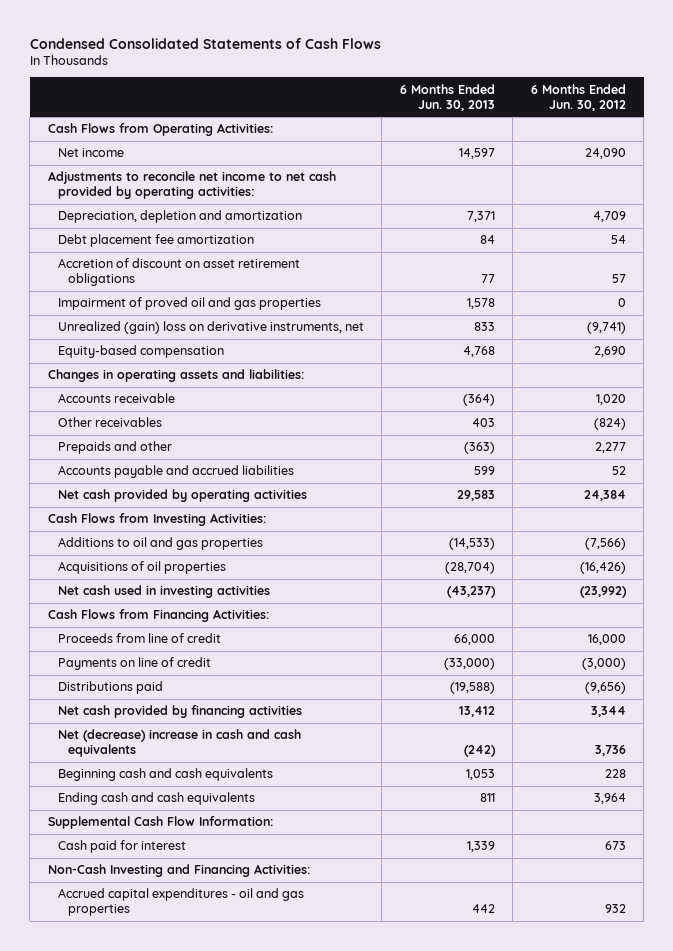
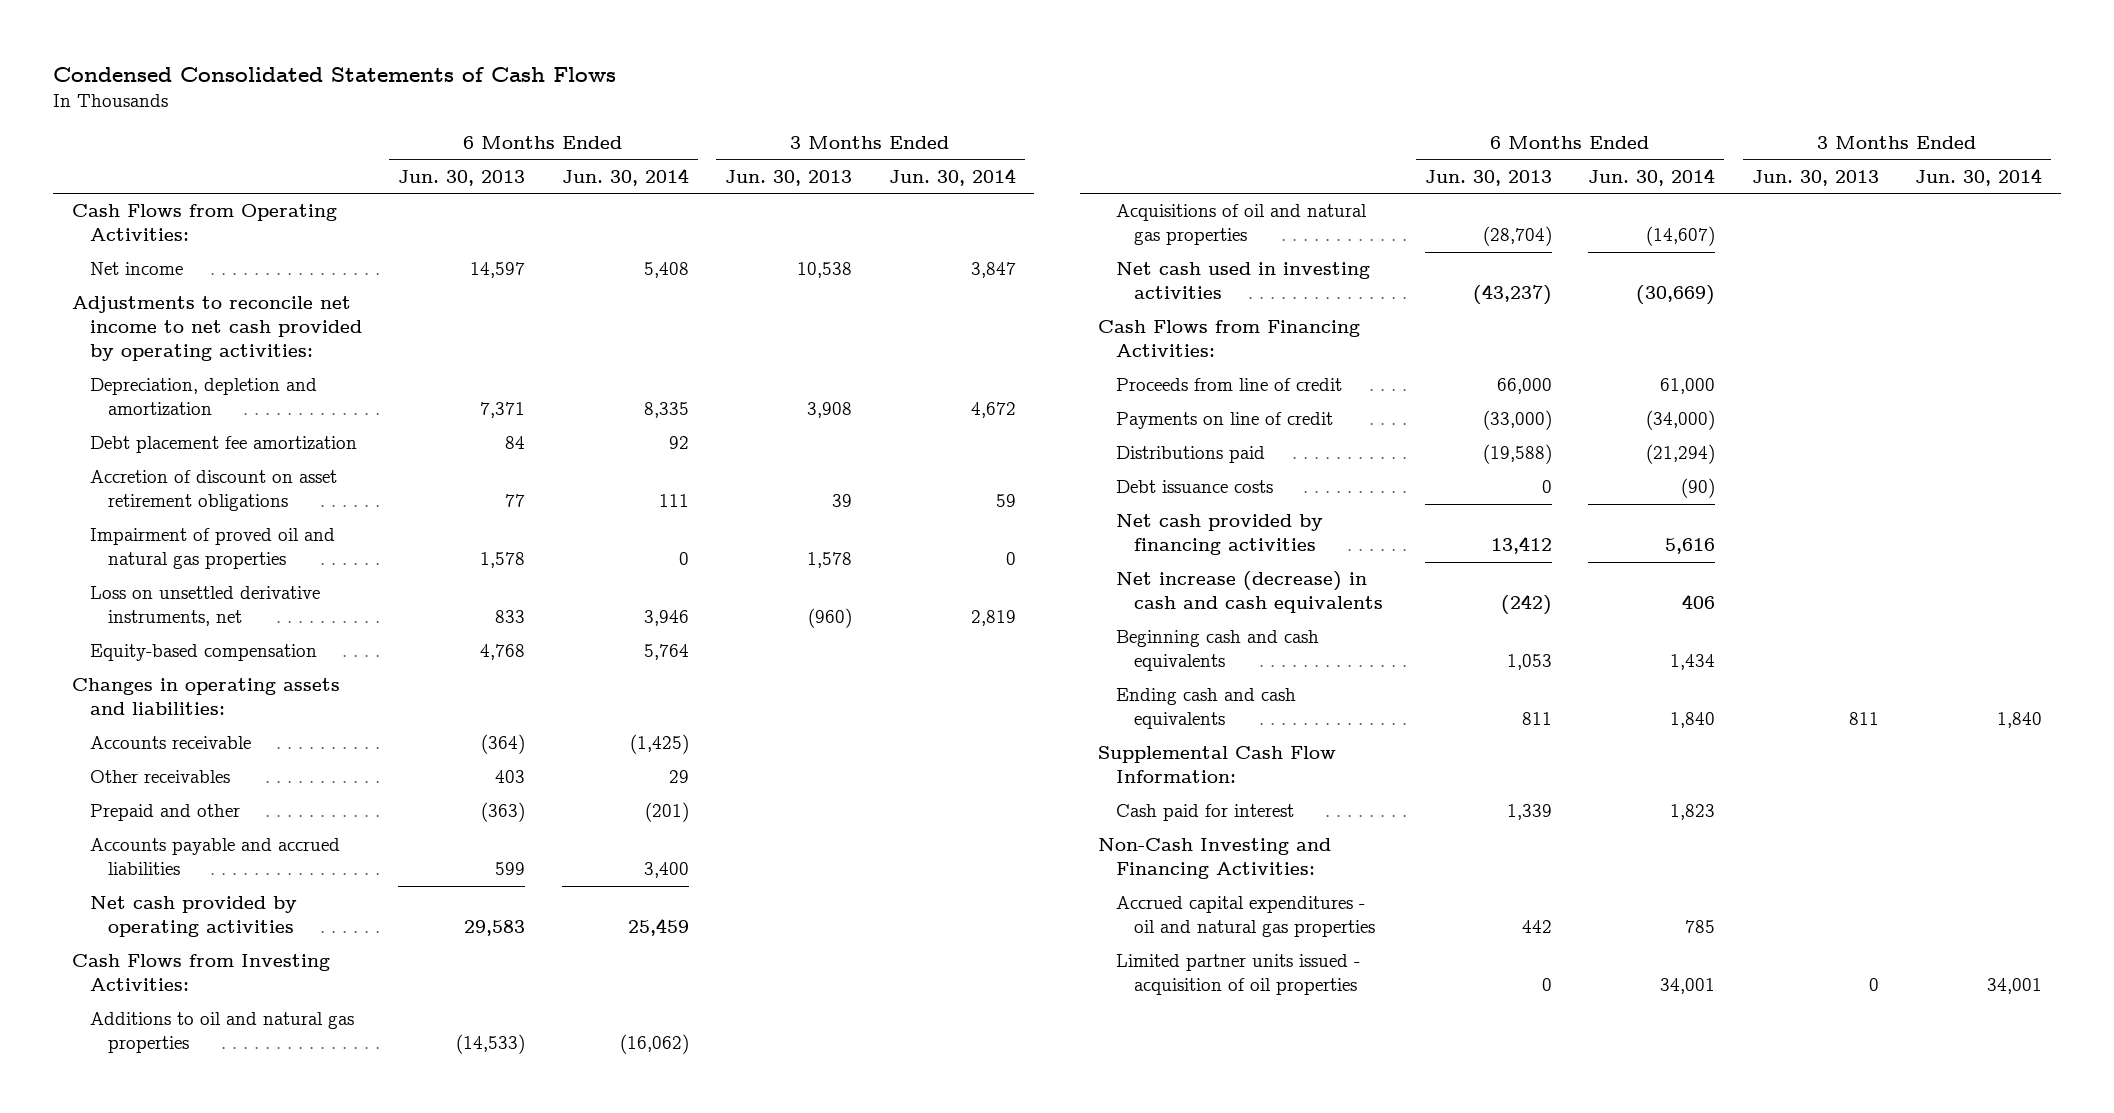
- | 6 Months Ended Jun. 30, 2013 | 6 Months Ended Jun. 30, 2012
+ | 6 Months Ended Jun. 30, 2013 | 6 Months Ended Jun. 30, 2014 | 3 Months Ended Jun. 30, 2013 | 3 Months Ended Jun. 30, 2014
- Impairment of proved oil and gas properties | 1,578 | 0
- Unrealized (gain) loss on derivative instruments, net | 833 | (9,741)
+ Impairment of proved oil and natural gas properties | 1,578 | 0 | 1,578 | 0
+ Loss on unsettled derivative instruments, net | 833 | 3,946 | (960) | 2,819
- Prepaids and other | (363) | 2,277
+ Prepaid and other | (363) | (201) | |
- Additions to oil and gas properties | (14,533) | (7,566)
- Acquisitions of oil properties | (28,704) | (16,426)
+ Additions to oil and natural gas properties | (14,533) | (16,062) | |
+ Acquisitions of oil and natural gas properties | (28,704) | (14,607) | |
+ Debt issuance costs | 0 | (90) | |
- Net (decrease) increase in cash and cash equivalents | (242) | 3,736
+ Net increase (decrease) in cash and cash equivalents | (242) | 406 | |
- Accrued capital expenditures - oil and gas properties | 442 | 932
+ Accrued capital expenditures - oil and natural gas properties | 442 | 785 | |
+ Limited partner units issued - acquisition of oil properties | 0 | 34,001 | 0 | 34,001

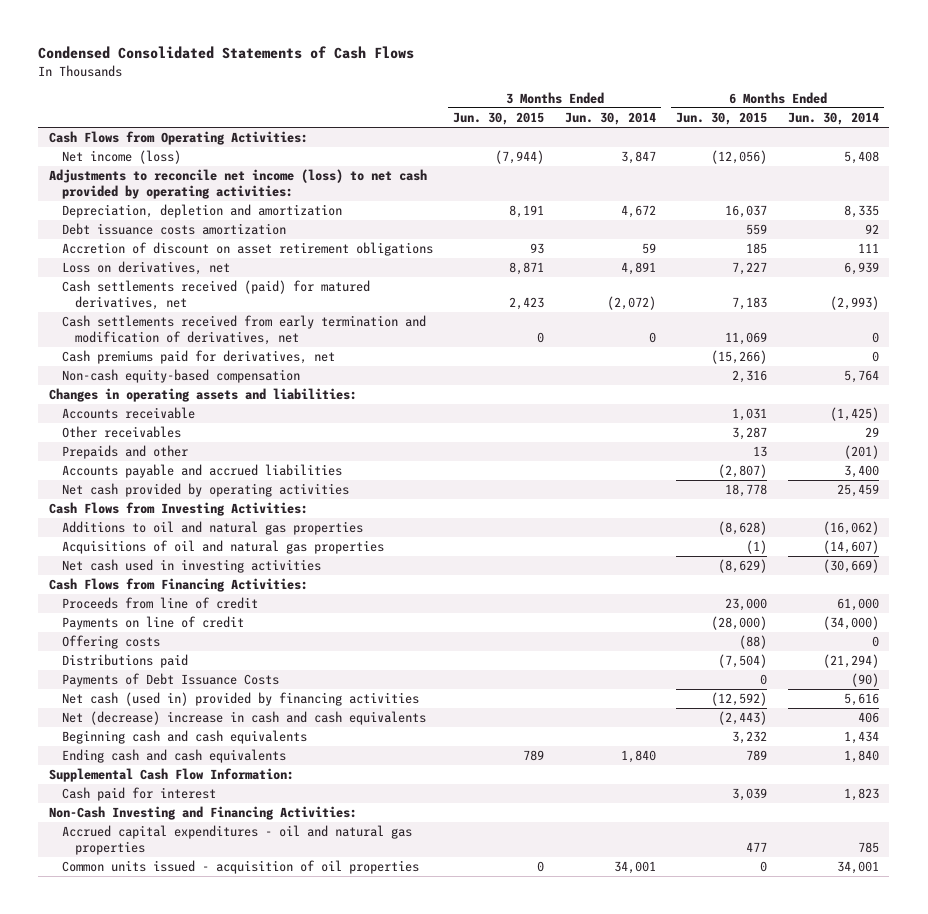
- | 6 Months Ended Jun. 30, 2013 | 6 Months Ended Jun. 30, 2014 | 3 Months Ended Jun. 30, 2013 | 3 Months Ended Jun. 30, 2014
+ | 3 Months Ended Jun. 30, 2015 | 3 Months Ended Jun. 30, 2014 | 6 Months Ended Jun. 30, 2015 | 6 Months Ended Jun. 30, 2014
- Net income | 14,597 | 5,408 | 10,538 | 3,847
- Adjustments to reconcile net income to net cash provided by operating activities:
+ Net income (loss) | (7,944) | 3,847 | (12,056) | 5,408
+ Adjustments to reconcile net income (loss) to net cash provided by operating activities:
- Debt placement fee amortization | 84 | 92 | |
+ Debt issuance costs amortization | | | 559 | 92
- Impairment of proved oil and natural gas properties | 1,578 | 0 | 1,578 | 0
- Loss on unsettled derivative instruments, net | 833 | 3,946 | (960) | 2,819
- Equity-based compensation | 4,768 | 5,764 | |
+ Loss on derivatives, net | 8,871 | 4,891 | 7,227 | 6,939
+ Cash settlements received (paid) for matured derivatives, net | 2,423 | (2,072) | 7,183 | (2,993)
+ Cash settlements received from early termination and modification of derivatives, net | 0 | 0 | 11,069 | 0
+ Cash premiums paid for derivatives, net | | | (15,266) | 0
+ Non-cash equity-based compensation | | | 2,316 | 5,764
- Prepaid and other | (363) | (201) | |
+ Prepaids and other | | | 13 | (201)
+ Offering costs | | | (88) | 0
- Debt issuance costs | 0 | (90) | |
- Net cash provided by financing activities | 13,412 | 5,616 | |
- Net increase (decrease) in cash and cash equivalents | (242) | 406 | |
+ Payments of Debt Issuance Costs | | | 0 | (90)
+ Net cash (used in) provided by financing activities | | | (12,592) | 5,616
+ Net (decrease) increase in cash and cash equivalents | | | (2,443) | 406
- Limited partner units issued - acquisition of oil properties | 0 | 34,001 | 0 | 34,001
+ Common units issued - acquisition of oil properties | 0 | 34,001 | 0 | 34,001

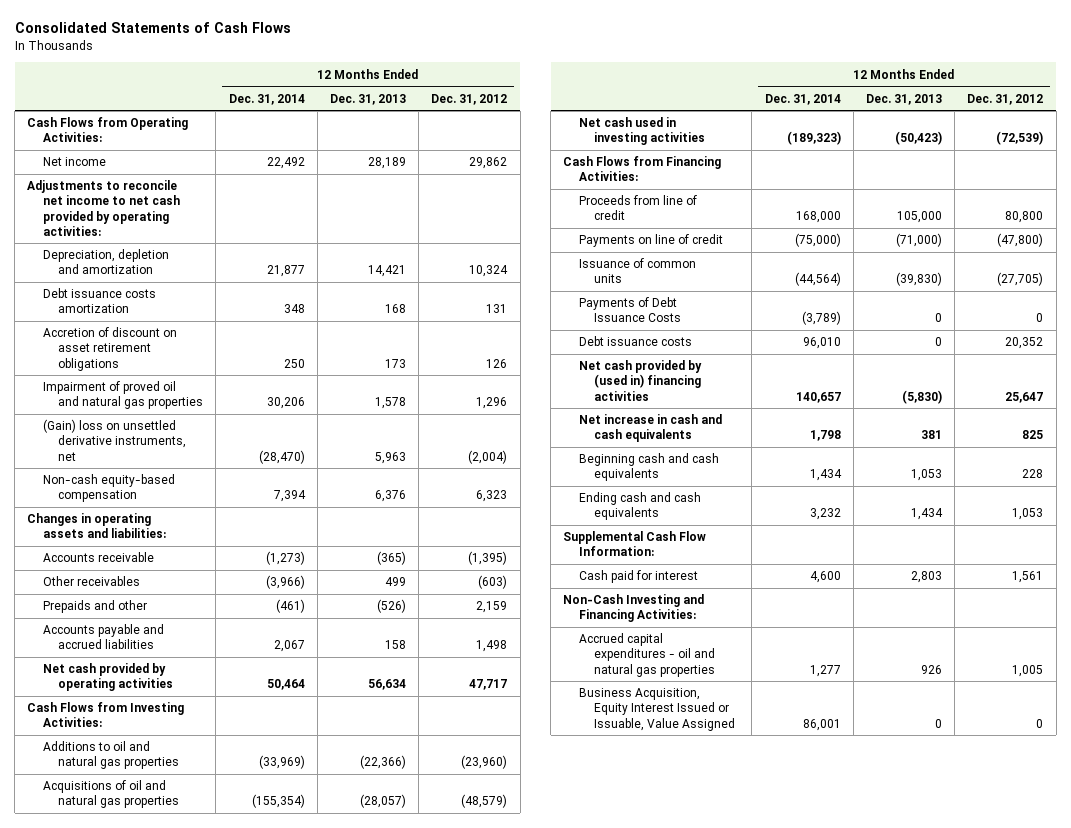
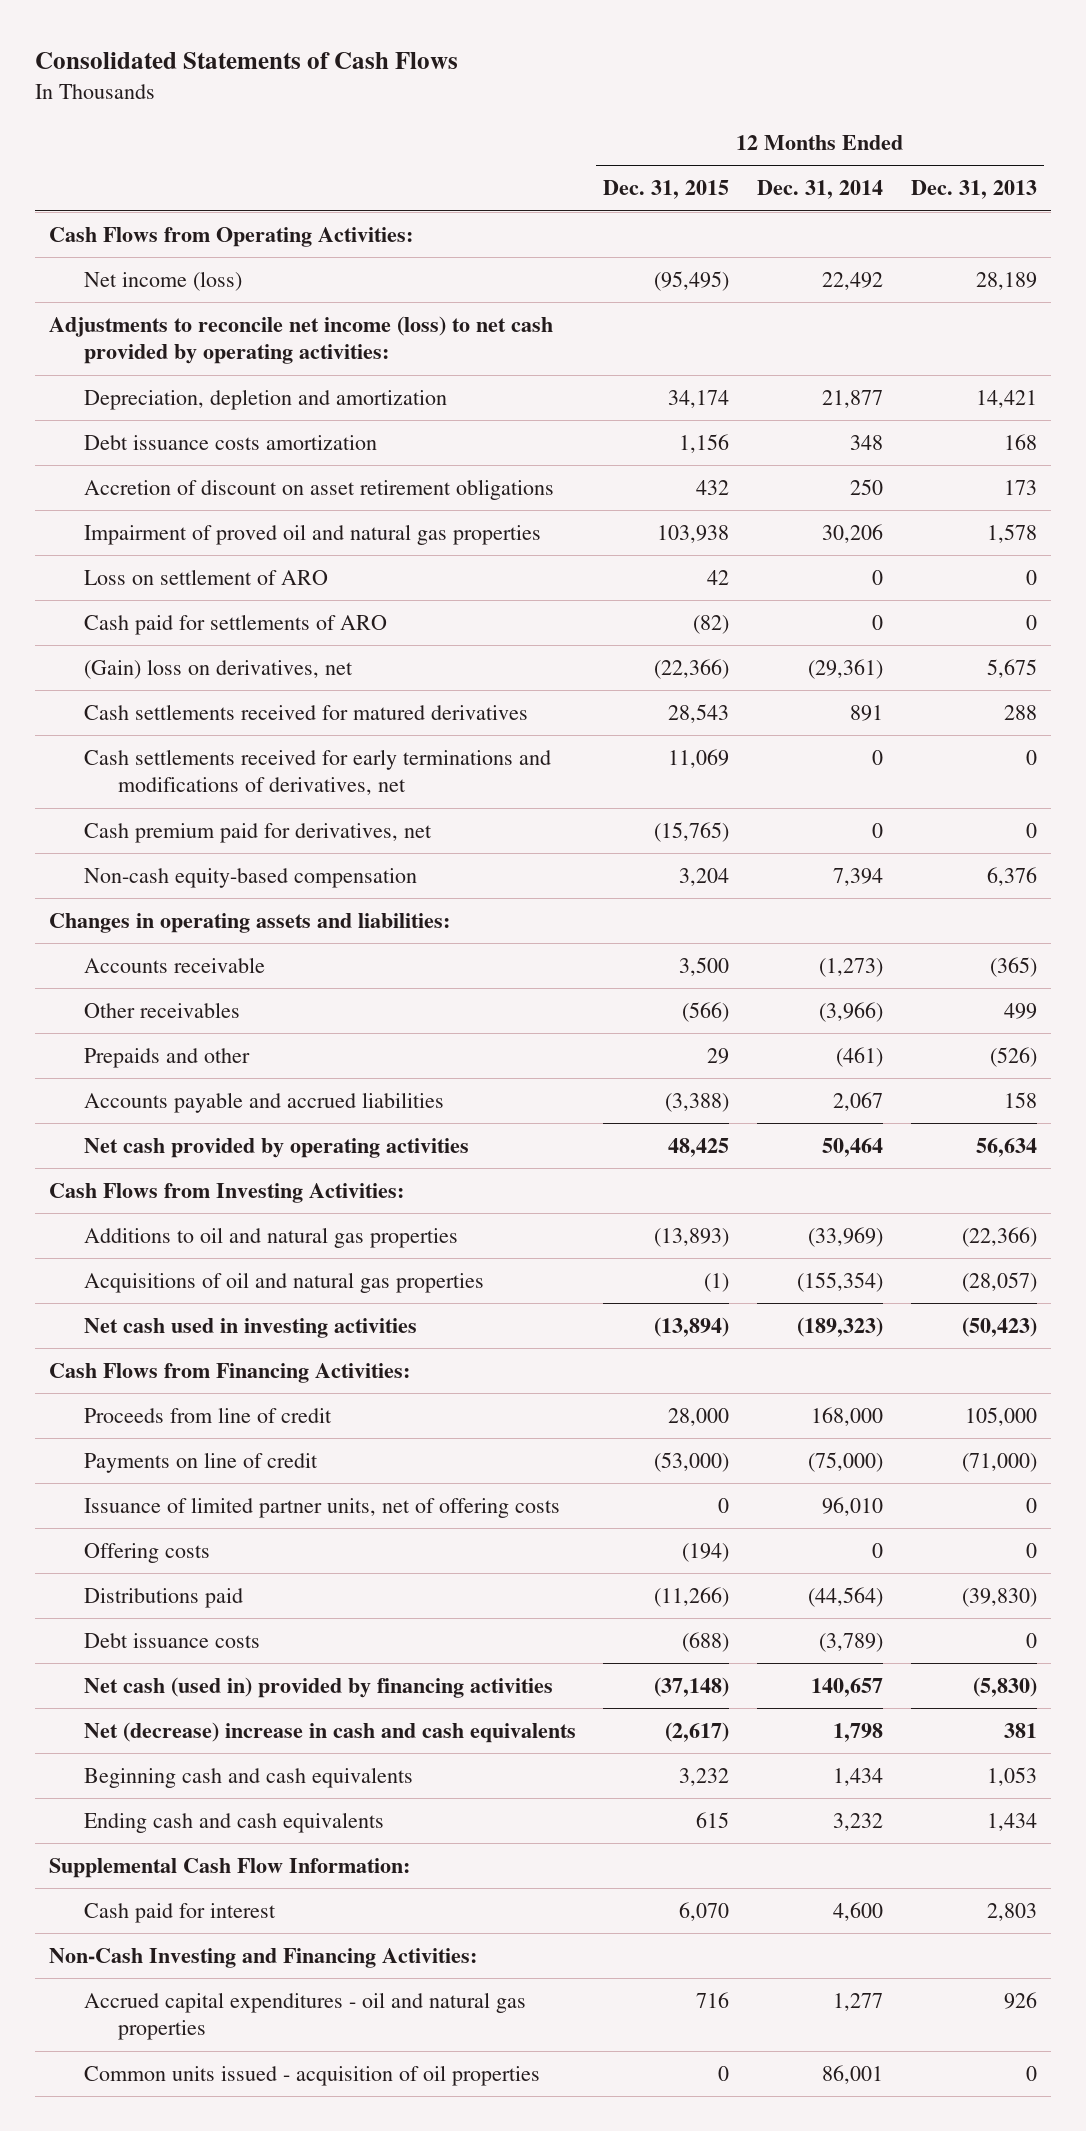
- | 12 Months Ended Dec. 31, 2014 | 12 Months Ended Dec. 31, 2013 | 12 Months Ended Dec. 31, 2012
+ | 12 Months Ended Dec. 31, 2015 | 12 Months Ended Dec. 31, 2014 | 12 Months Ended Dec. 31, 2013
- Net income | 22,492 | 28,189 | 29,862
- Adjustments to reconcile net income to net cash provided by operating activities:
+ Net income (loss) | (95,495) | 22,492 | 28,189
+ Adjustments to reconcile net income (loss) to net cash provided by operating activities:
- (Gain) loss on unsettled derivative instruments, net | (28,470) | 5,963 | (2,004)
+ Loss on settlement of ARO | 42 | 0 | 0
+ Cash paid for settlements of ARO | (82) | 0 | 0
+ (Gain) loss on derivatives, net | (22,366) | (29,361) | 5,675
+ Cash settlements received for matured derivatives | 28,543 | 891 | 288
+ Cash settlements received for early terminations and modifications of derivatives, net | 11,069 | 0 | 0
+ Cash premium paid for derivatives, net | (15,765) | 0 | 0
- Issuance of common units | (44,564) | (39,830) | (27,705)
- Payments of Debt Issuance Costs | (3,789) | 0 | 0
- Debt issuance costs | 96,010 | 0 | 20,352
- Net cash provided by (used in) financing activities | 140,657 | (5,830) | 25,647
- Net increase in cash and cash equivalents | 1,798 | 381 | 825
+ Issuance of limited partner units, net of offering costs | 0 | 96,010 | 0
+ Offering costs | (194) | 0 | 0
+ Distributions paid | (11,266) | (44,564) | (39,830)
+ Debt issuance costs | (688) | (3,789) | 0
+ Net cash (used in) provided by financing activities | (37,148) | 140,657 | (5,830)
+ Net (decrease) increase in cash and cash equivalents | (2,617) | 1,798 | 381
- Business Acquisition, Equity Interest Issued or Issuable, Value Assigned | 86,001 | 0 | 0
+ Common units issued - acquisition of oil properties | 0 | 86,001 | 0

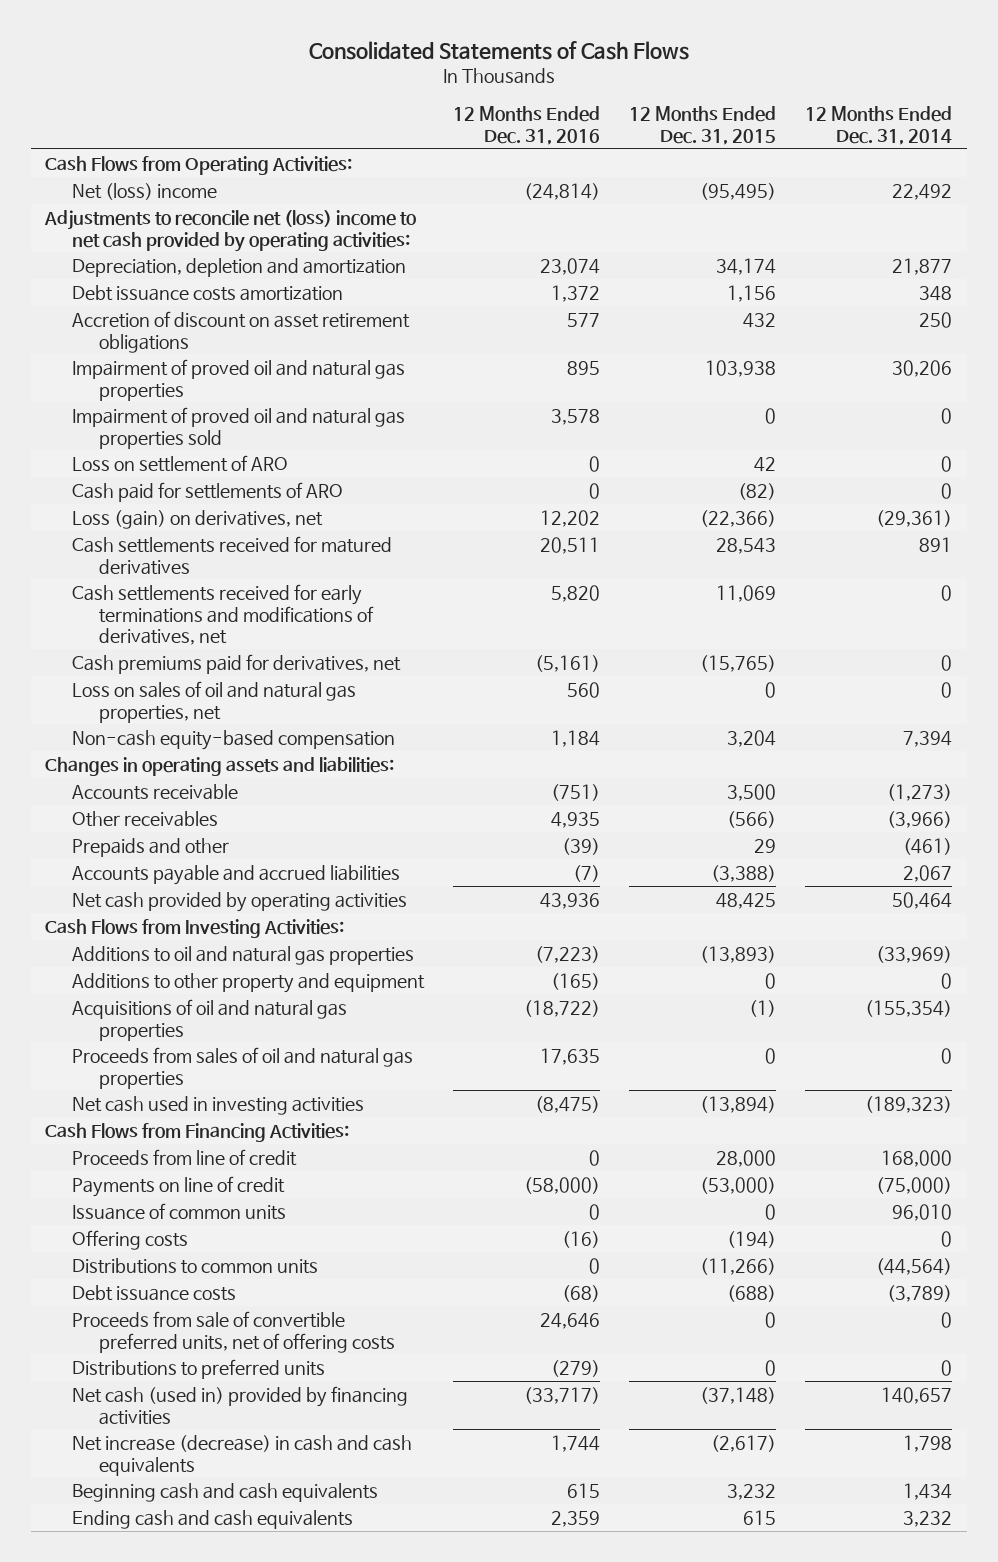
- | 12 Months Ended Dec. 31, 2015 | 12 Months Ended Dec. 31, 2014 | 12 Months Ended Dec. 31, 2013
+ | 12 Months Ended Dec. 31, 2016 | 12 Months Ended Dec. 31, 2015 | 12 Months Ended Dec. 31, 2014
- Net income (loss) | (95,495) | 22,492 | 28,189
- Adjustments to reconcile net income (loss) to net cash provided by operating activities:
+ Net (loss) income | (24,814) | (95,495) | 22,492
+ Adjustments to reconcile net (loss) income to net cash provided by operating activities:
+ Impairment of proved oil and natural gas properties sold | 3,578 | 0 | 0
- (Gain) loss on derivatives, net | (22,366) | (29,361) | 5,675
+ Loss (gain) on derivatives, net | 12,202 | (22,366) | (29,361)
- Cash premium paid for derivatives, net | (15,765) | 0 | 0
+ Cash premiums paid for derivatives, net | (5,161) | (15,765) | 0
+ Loss on sales of oil and natural gas properties, net | 560 | 0 | 0
+ Additions to other property and equipment | (165) | 0 | 0
+ Proceeds from sales of oil and natural gas properties | 17,635 | 0 | 0
- Issuance of limited partner units, net of offering costs | 0 | 96,010 | 0
+ Issuance of common units | 0 | 0 | 96,010
- Distributions paid | (11,266) | (44,564) | (39,830)
+ Distributions to common units | 0 | (11,266) | (44,564)
+ Proceeds from sale of convertible preferred units, net of offering costs | 24,646 | 0 | 0
+ Distributions to preferred units | (279) | 0 | 0
- Net (decrease) increase in cash and cash equivalents | (2,617) | 1,798 | 381
+ Net increase (decrease) in cash and cash equivalents | 1,744 | (2,617) | 1,798
- Supplemental Cash Flow Information:
- Cash paid for interest | 6,070 | 4,600 | 2,803
- Non-Cash Investing and Financing Activities:
- Accrued capital expenditures - oil and natural gas properties | 716 | 1,277 | 926
- Common units issued - acquisition of oil properties | 0 | 86,001 | 0

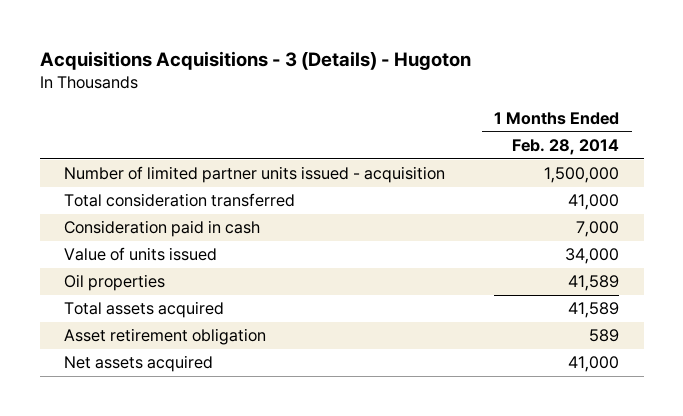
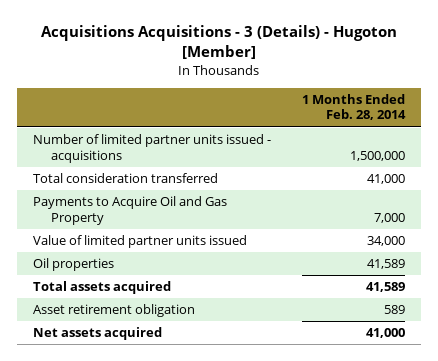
- Acquisitions Acquisitions - 3 (Details) - Hugoton
+ Acquisitions Acquisitions - 3 (Details) - Hugoton [Member]
- Number of limited partner units issued - acquisition | 1,500,000
+ Number of limited partner units issued - acquisitions | 1,500,000
- Consideration paid in cash | 7,000
- Value of units issued | 34,000
+ Payments to Acquire Oil and Gas Property | 7,000
+ Value of limited partner units issued | 34,000

